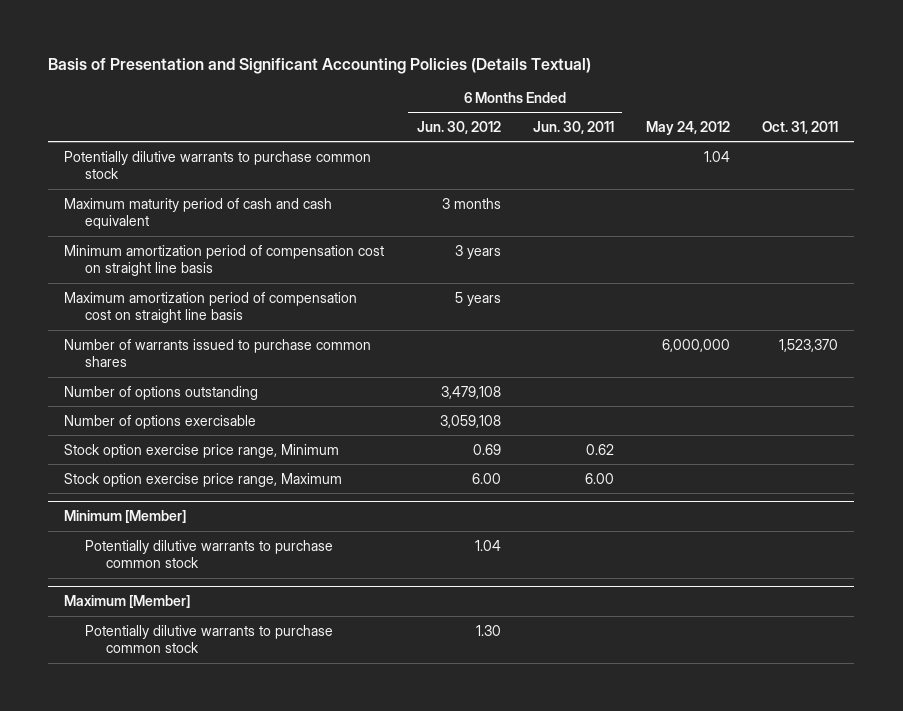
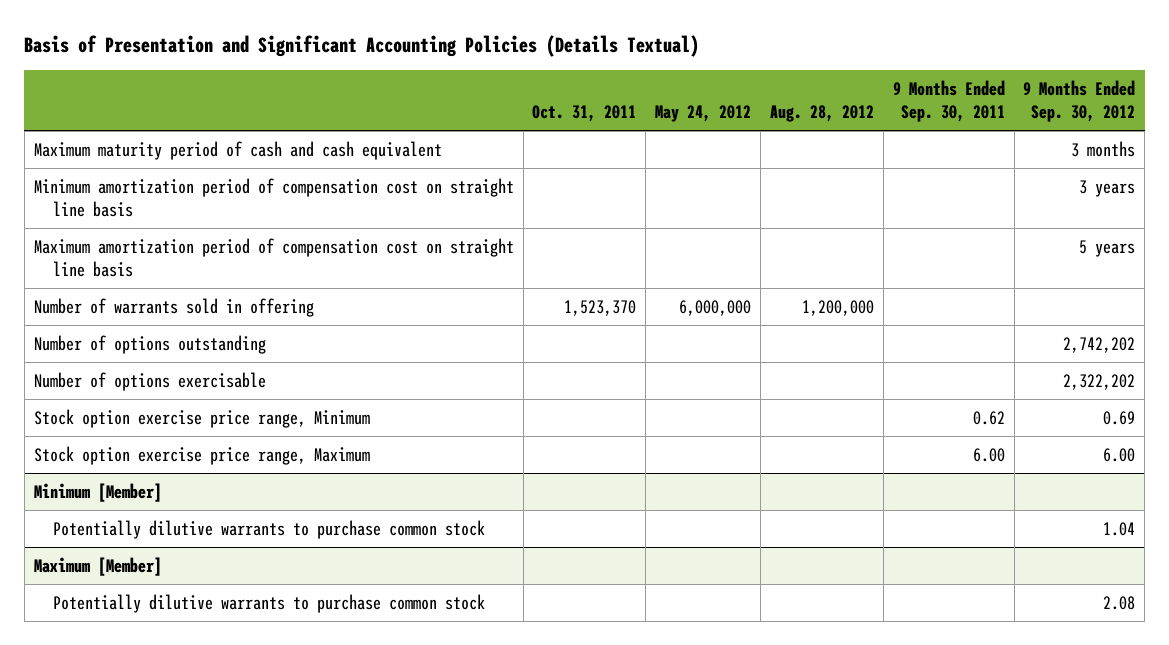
- | 6 Months Ended Jun. 30, 2012 | 6 Months Ended Jun. 30, 2011 | May 24, 2012 | Oct. 31, 2011
+ | Oct. 31, 2011 | May 24, 2012 | Aug. 28, 2012 | 9 Months Ended Sep. 30, 2011 | 9 Months Ended Sep. 30, 2012
- Potentially dilutive warrants to purchase common stock | | | 1.04 |
- Number of warrants issued to purchase common shares | | | 6,000,000 | 1,523,370
+ Number of warrants sold in offering | 1,523,370 | 6,000,000 | 1,200,000 | |

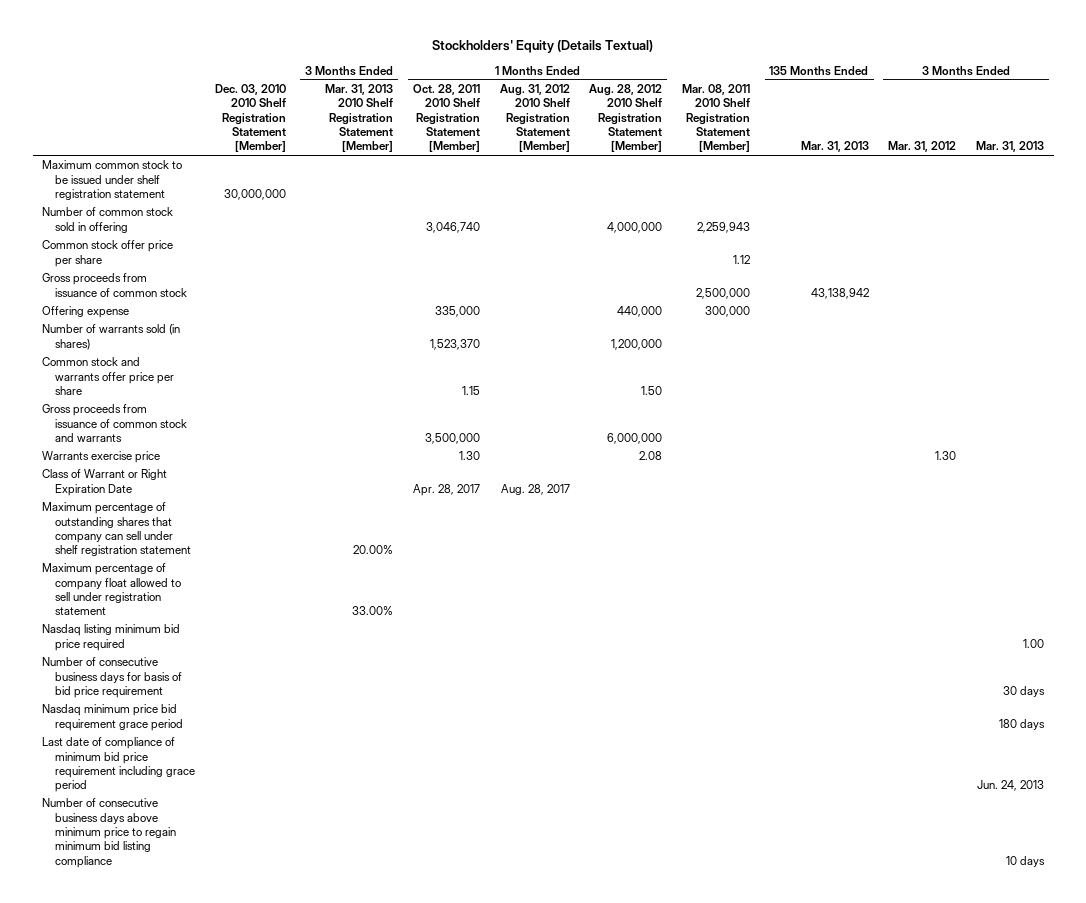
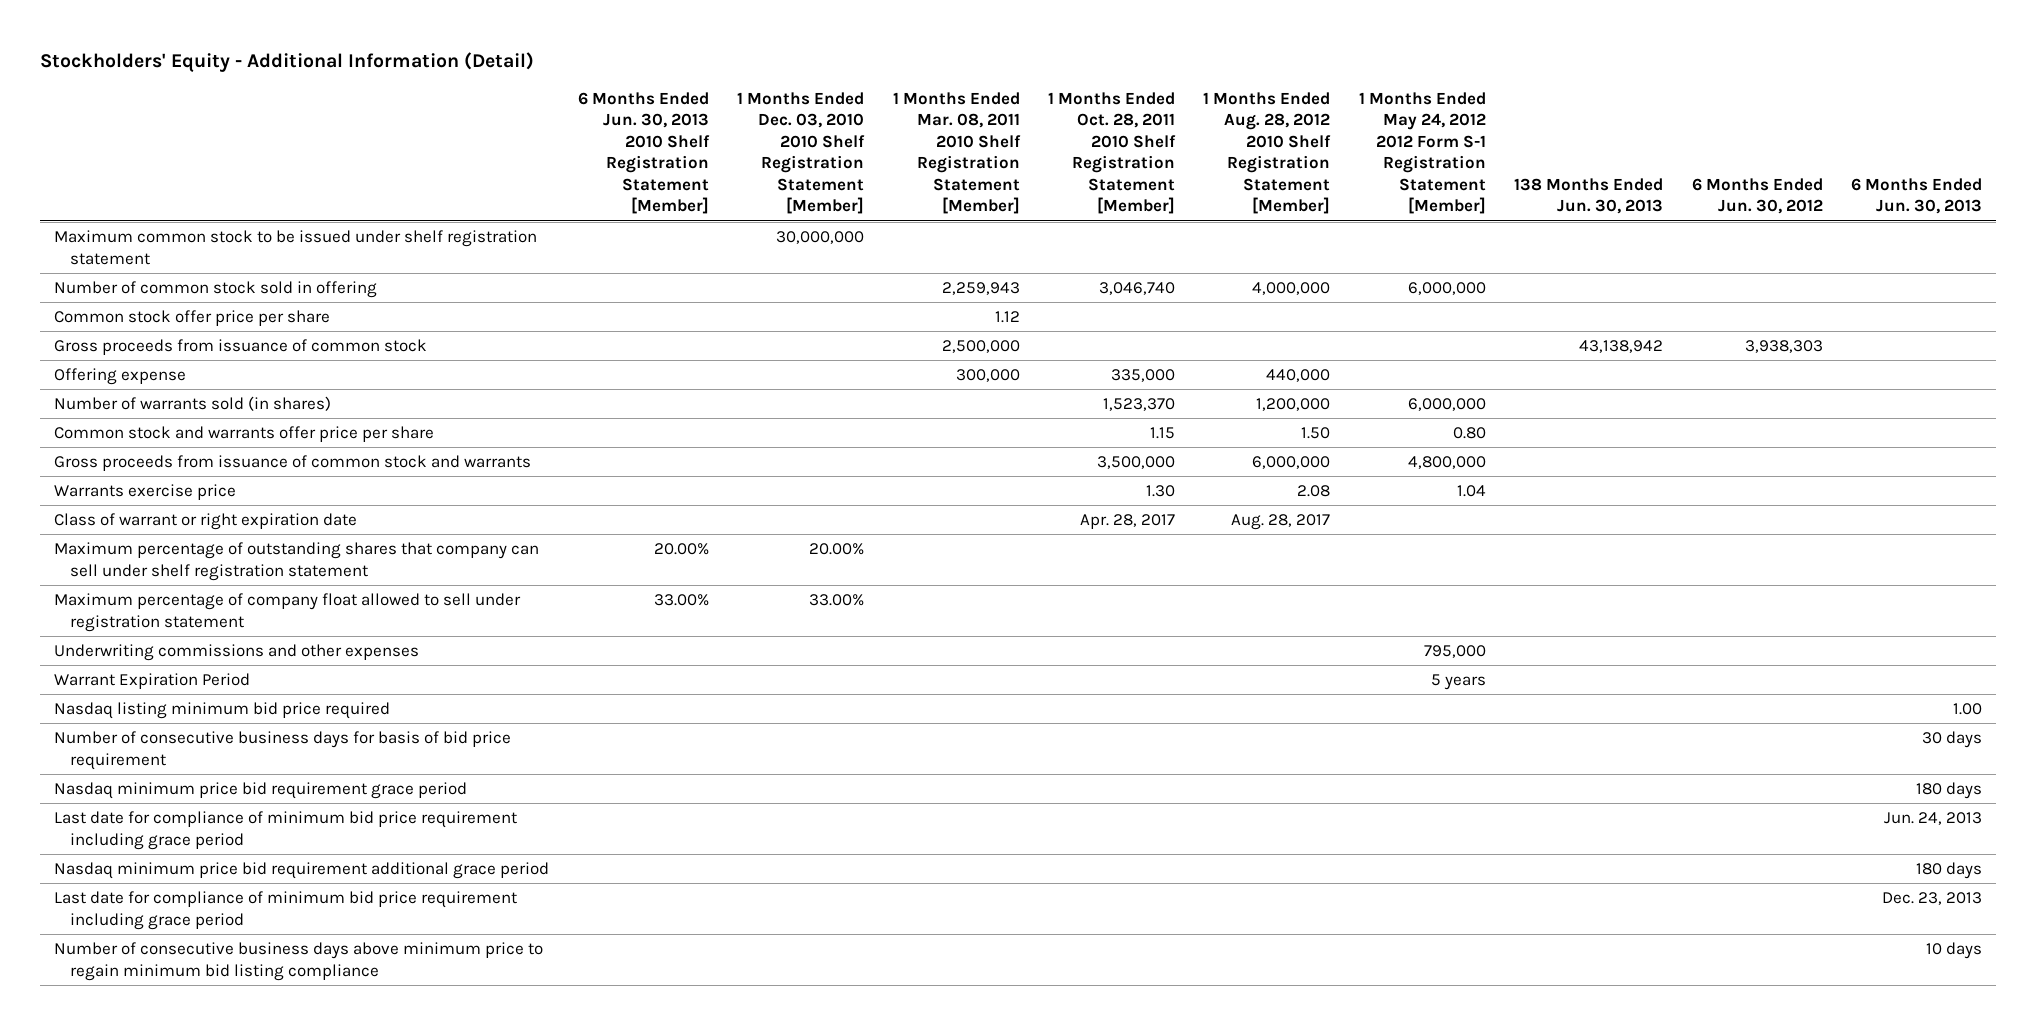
- Stockholders' Equity (Details Textual)
+ Stockholders' Equity - Additional Information (Detail)
- | Dec. 03, 2010 2010 Shelf Registration Statement [Member] | 3 Months Ended Mar. 31, 2013 2010 Shelf Registration Statement [Member] | 1 Months Ended Oct. 28, 2011 2010 Shelf Registration Statement [Member] | 1 Months Ended Aug. 31, 2012 2010 Shelf Registration Statement [Member] | 1 Months Ended Aug. 28, 2012 2010 Shelf Registration Statement [Member] | Mar. 08, 2011 2010 Shelf Registration Statement [Member] | 135 Months Ended Mar. 31, 2013 | 3 Months Ended Mar. 31, 2012 | 3 Months Ended Mar. 31, 2013
+ | 6 Months Ended Jun. 30, 2013 2010 Shelf Registration Statement [Member] | 1 Months Ended Dec. 03, 2010 2010 Shelf Registration Statement [Member] | 1 Months Ended Mar. 08, 2011 2010 Shelf Registration Statement [Member] | 1 Months Ended Oct. 28, 2011 2010 Shelf Registration Statement [Member] | 1 Months Ended Aug. 28, 2012 2010 Shelf Registration Statement [Member] | 1 Months Ended May 24, 2012 2012 Form S-1 Registration Statement [Member] | 138 Months Ended Jun. 30, 2013 | 6 Months Ended Jun. 30, 2012 | 6 Months Ended Jun. 30, 2013
- Class of Warrant or Right Expiration Date | | | Apr. 28, 2017 | Aug. 28, 2017 | | | | |
+ Class of warrant or right expiration date | | | | Apr. 28, 2017 | Aug. 28, 2017 | | | |
+ Underwriting commissions and other expenses | | | | | | 795,000 | | |
+ Warrant Expiration Period | | | | | | 5 years | | |
- Last date of compliance of minimum bid price requirement including grace period | | | | | | | | | Jun. 24, 2013
+ Last date for compliance of minimum bid price requirement including grace period | | | | | | | | | Jun. 24, 2013
+ Nasdaq minimum price bid requirement additional grace period | | | | | | | | | 180 days
+ Last date for compliance of minimum bid price requirement including grace period | | | | | | | | | Dec. 23, 2013

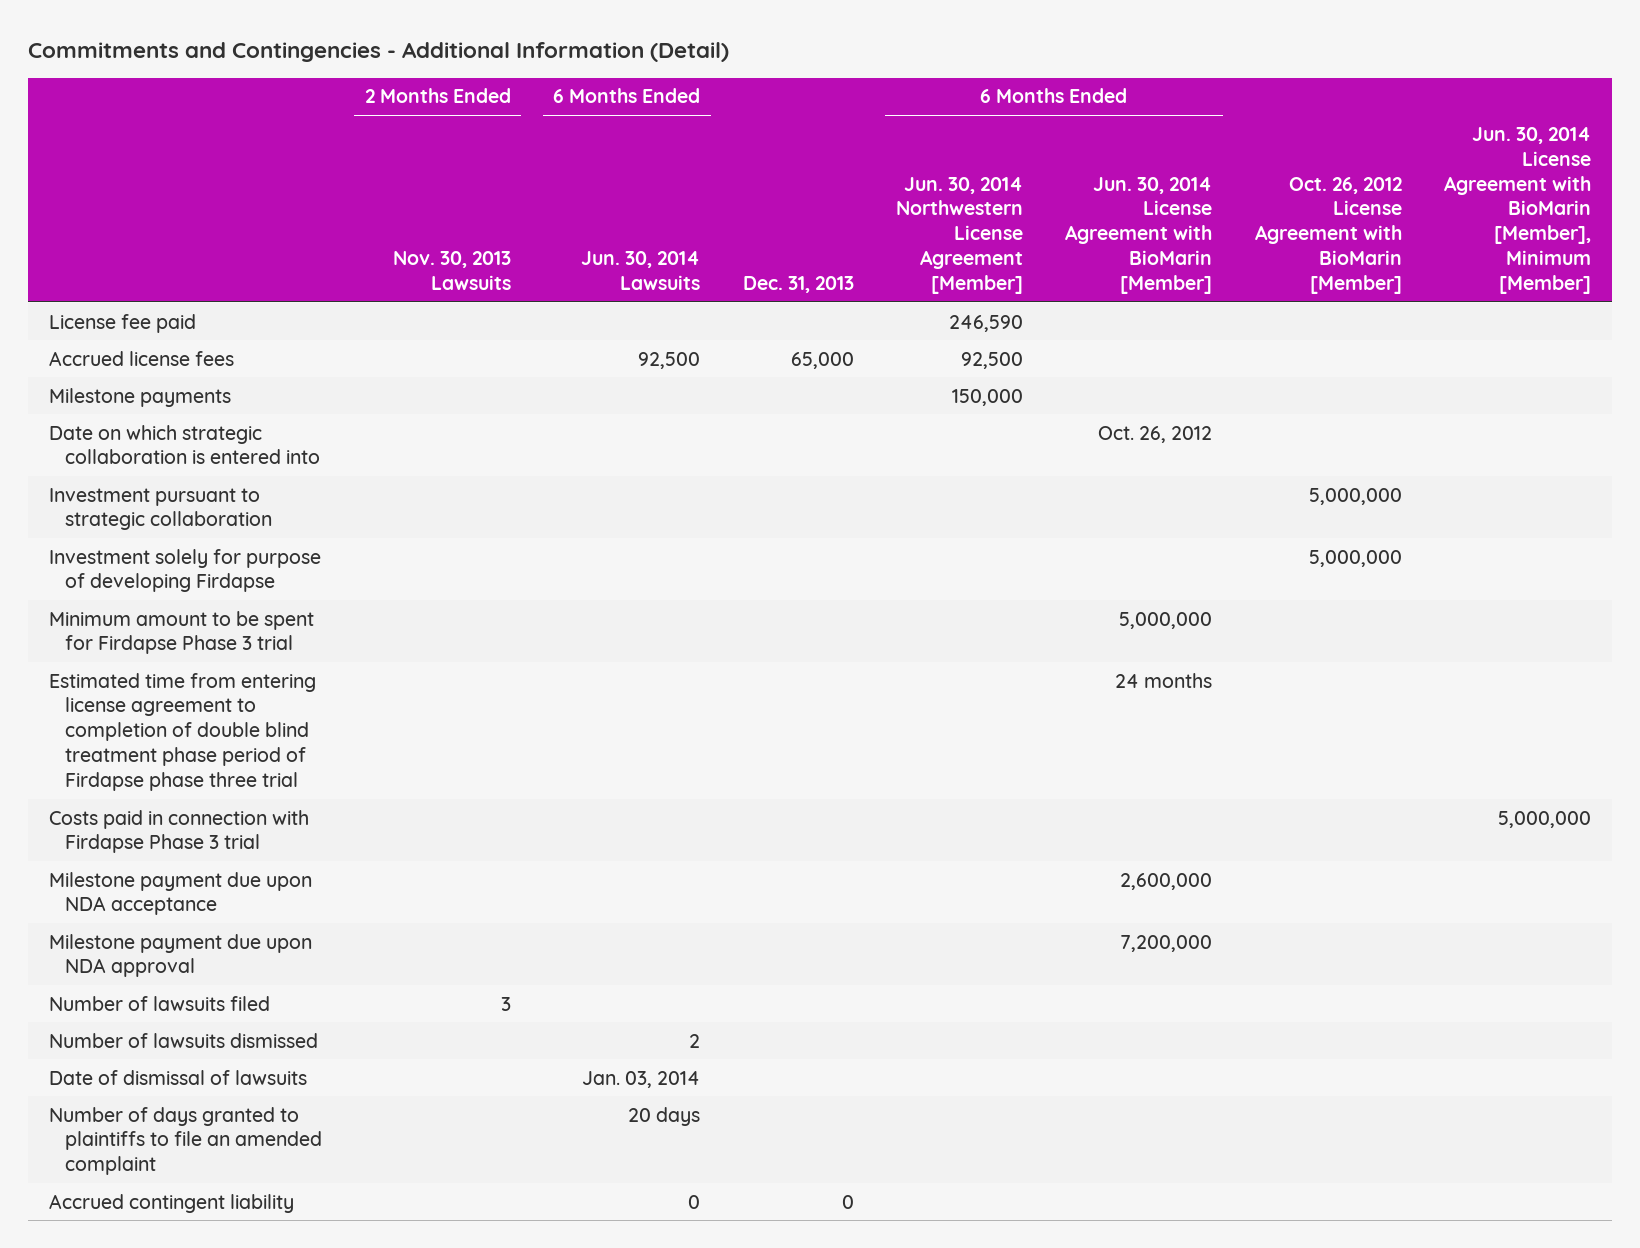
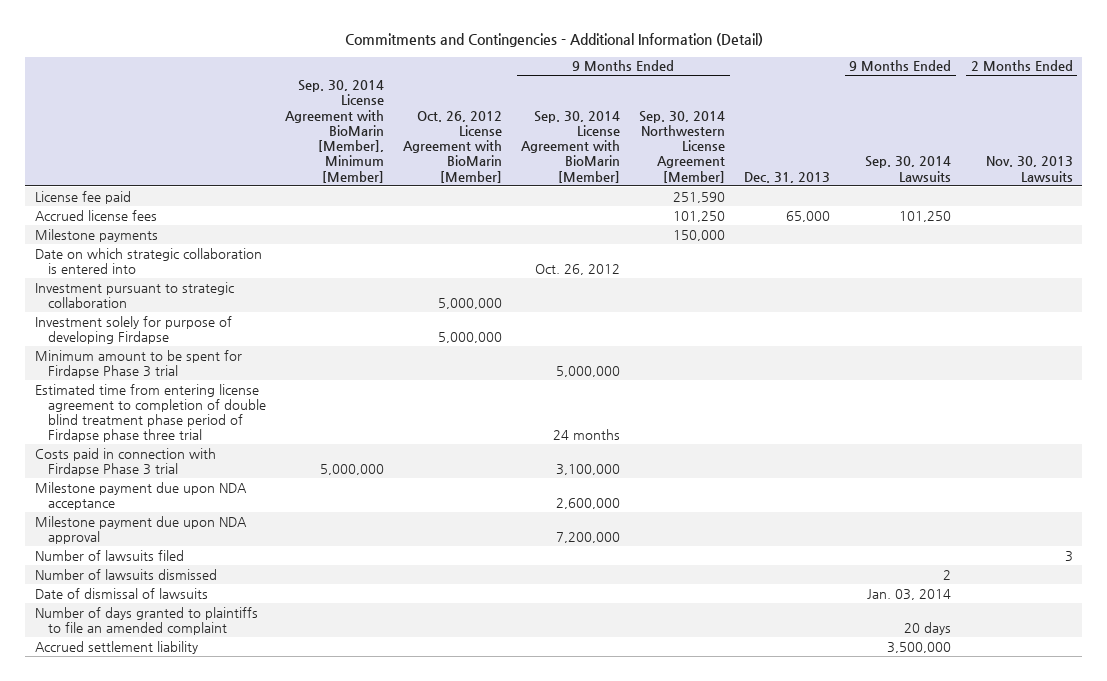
- | 2 Months Ended Nov. 30, 2013 Lawsuits | 6 Months Ended Jun. 30, 2014 Lawsuits | Dec. 31, 2013 | 6 Months Ended Jun. 30, 2014 Northwestern License Agreement [Member] | 6 Months Ended Jun. 30, 2014 License Agreement with BioMarin [Member] | Oct. 26, 2012 License Agreement with BioMarin [Member] | Jun. 30, 2014 License Agreement with BioMarin [Member], Minimum [Member]
+ | Sep. 30, 2014 License Agreement with BioMarin [Member], Minimum [Member] | Oct. 26, 2012 License Agreement with BioMarin [Member] | 9 Months Ended Sep. 30, 2014 License Agreement with BioMarin [Member] | 9 Months Ended Sep. 30, 2014 Northwestern License Agreement [Member] | Dec. 31, 2013 | 9 Months Ended Sep. 30, 2014 Lawsuits | 2 Months Ended Nov. 30, 2013 Lawsuits
- Accrued contingent liability | | 0 | 0 | | | |
+ Accrued settlement liability | | | | | | 3,500,000 |

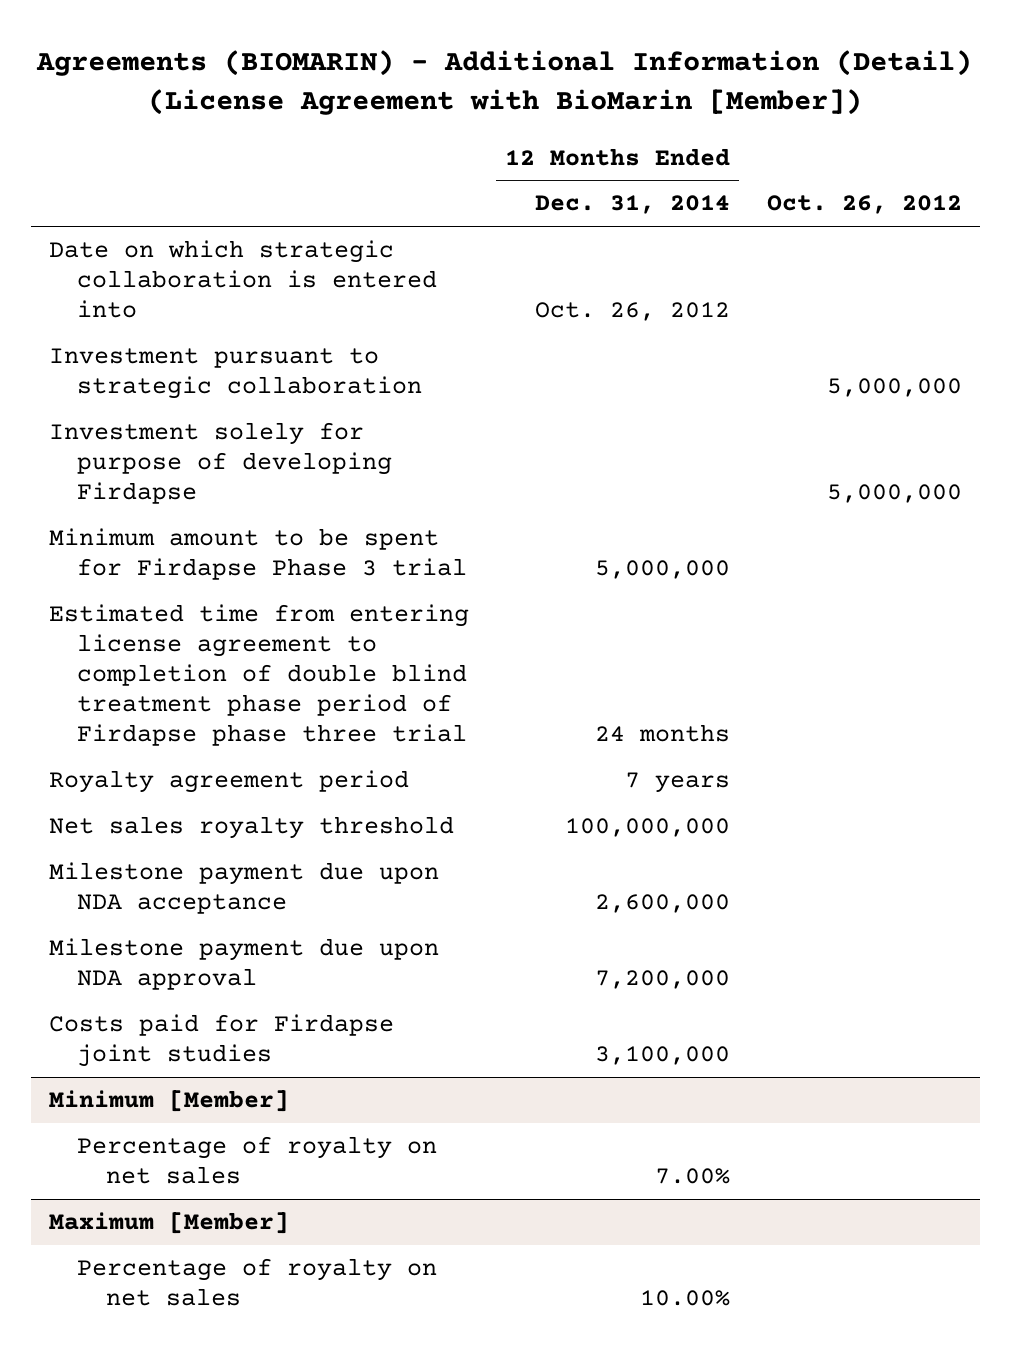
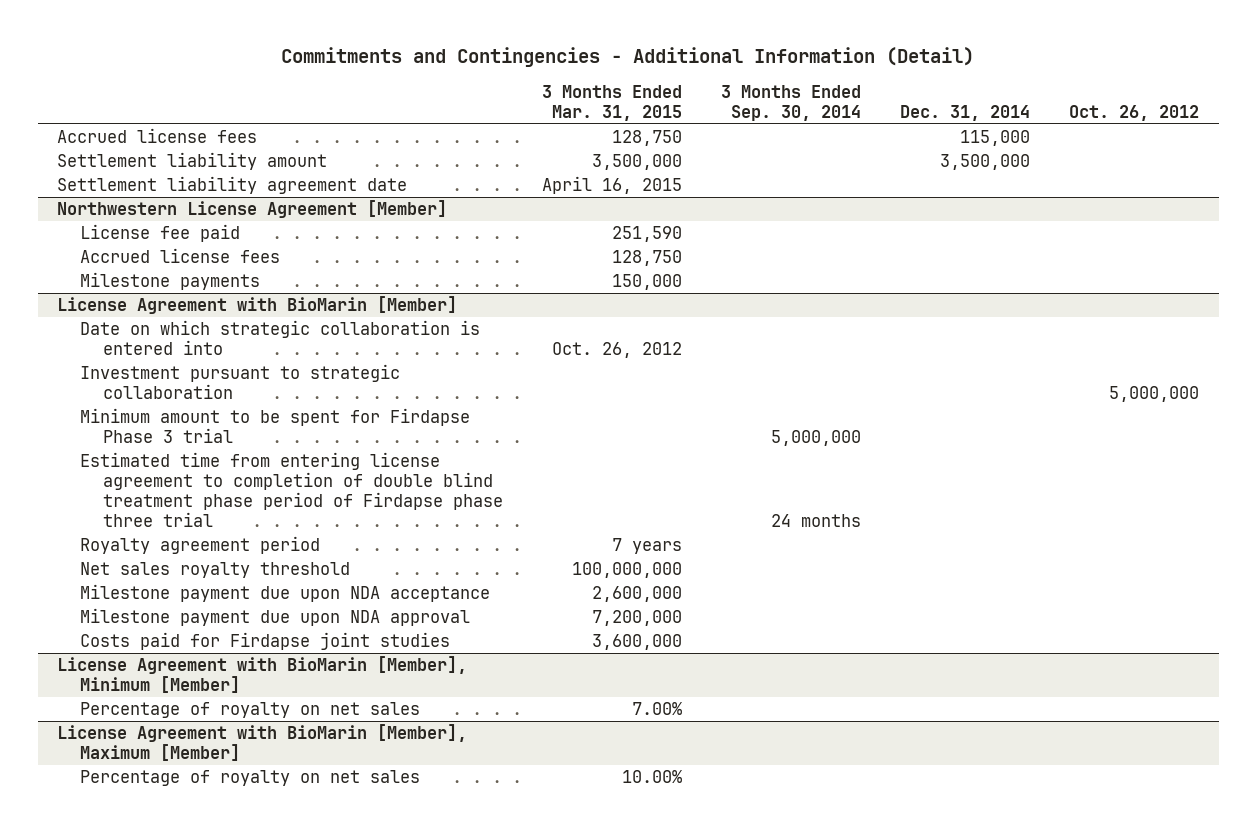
- Agreements (BIOMARIN) - Additional Information (Detail) (License Agreement with BioMarin [Member])
+ Commitments and Contingencies - Additional Information (Detail)
- | 12 Months Ended Dec. 31, 2014 | Oct. 26, 2012
+ | 3 Months Ended Mar. 31, 2015 | 3 Months Ended Sep. 30, 2014 | Dec. 31, 2014 | Oct. 26, 2012
- Date on which strategic collaboration is entered into | Oct. 26, 2012 |
- Investment pursuant to strategic collaboration | | 5,000,000
- Investment solely for purpose of developing Firdapse | | 5,000,000
- Minimum amount to be spent for Firdapse Phase 3 trial | 5,000,000 |
- Estimated time from entering license agreement to completion of double blind treatment phase period of Firdapse phase three trial | 24 months |
- Royalty agreement period | 7 years |
- Net sales royalty threshold | 100,000,000 |
- Milestone payment due upon NDA acceptance | 2,600,000 |
- Milestone payment due upon NDA approval | 7,200,000 |
- Costs paid for Firdapse joint studies | 3,100,000 |
- Minimum [Member]
+ Accrued license fees | 128,750 | | 115,000 |
+ Settlement liability amount | 3,500,000 | | 3,500,000 |
+ Settlement liability agreement date | April 16, 2015 | | |
+ Northwestern License Agreement [Member]
+ License fee paid | 251,590 | | |
+ Accrued license fees | 128,750 | | |
+ Milestone payments | 150,000 | | |
+ License Agreement with BioMarin [Member]
+ Date on which strategic collaboration is entered into | Oct. 26, 2012 | | |
+ Investment pursuant to strategic collaboration | | | | 5,000,000
+ Minimum amount to be spent for Firdapse Phase 3 trial | | 5,000,000 | |
+ Estimated time from entering license agreement to completion of double blind treatment phase period of Firdapse phase three trial | | 24 months | |
+ Royalty agreement period | 7 years | | |
+ Net sales royalty threshold | 100,000,000 | | |
+ Milestone payment due upon NDA acceptance | 2,600,000 | | |
+ Milestone payment due upon NDA approval | 7,200,000 | | |
+ Costs paid for Firdapse joint studies | 3,600,000 | | |
+ License Agreement with BioMarin [Member], Minimum [Member]
- Maximum [Member]
+ License Agreement with BioMarin [Member], Maximum [Member]

